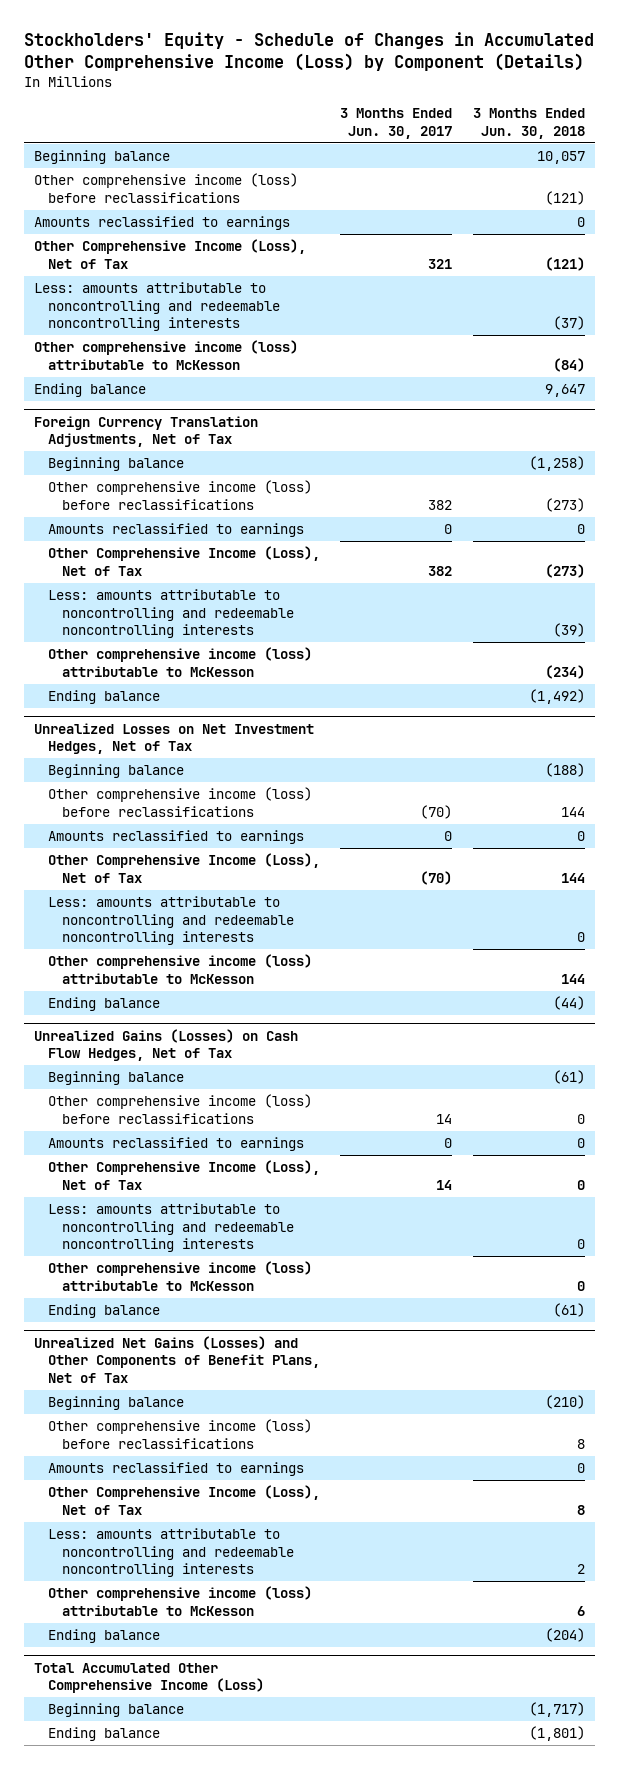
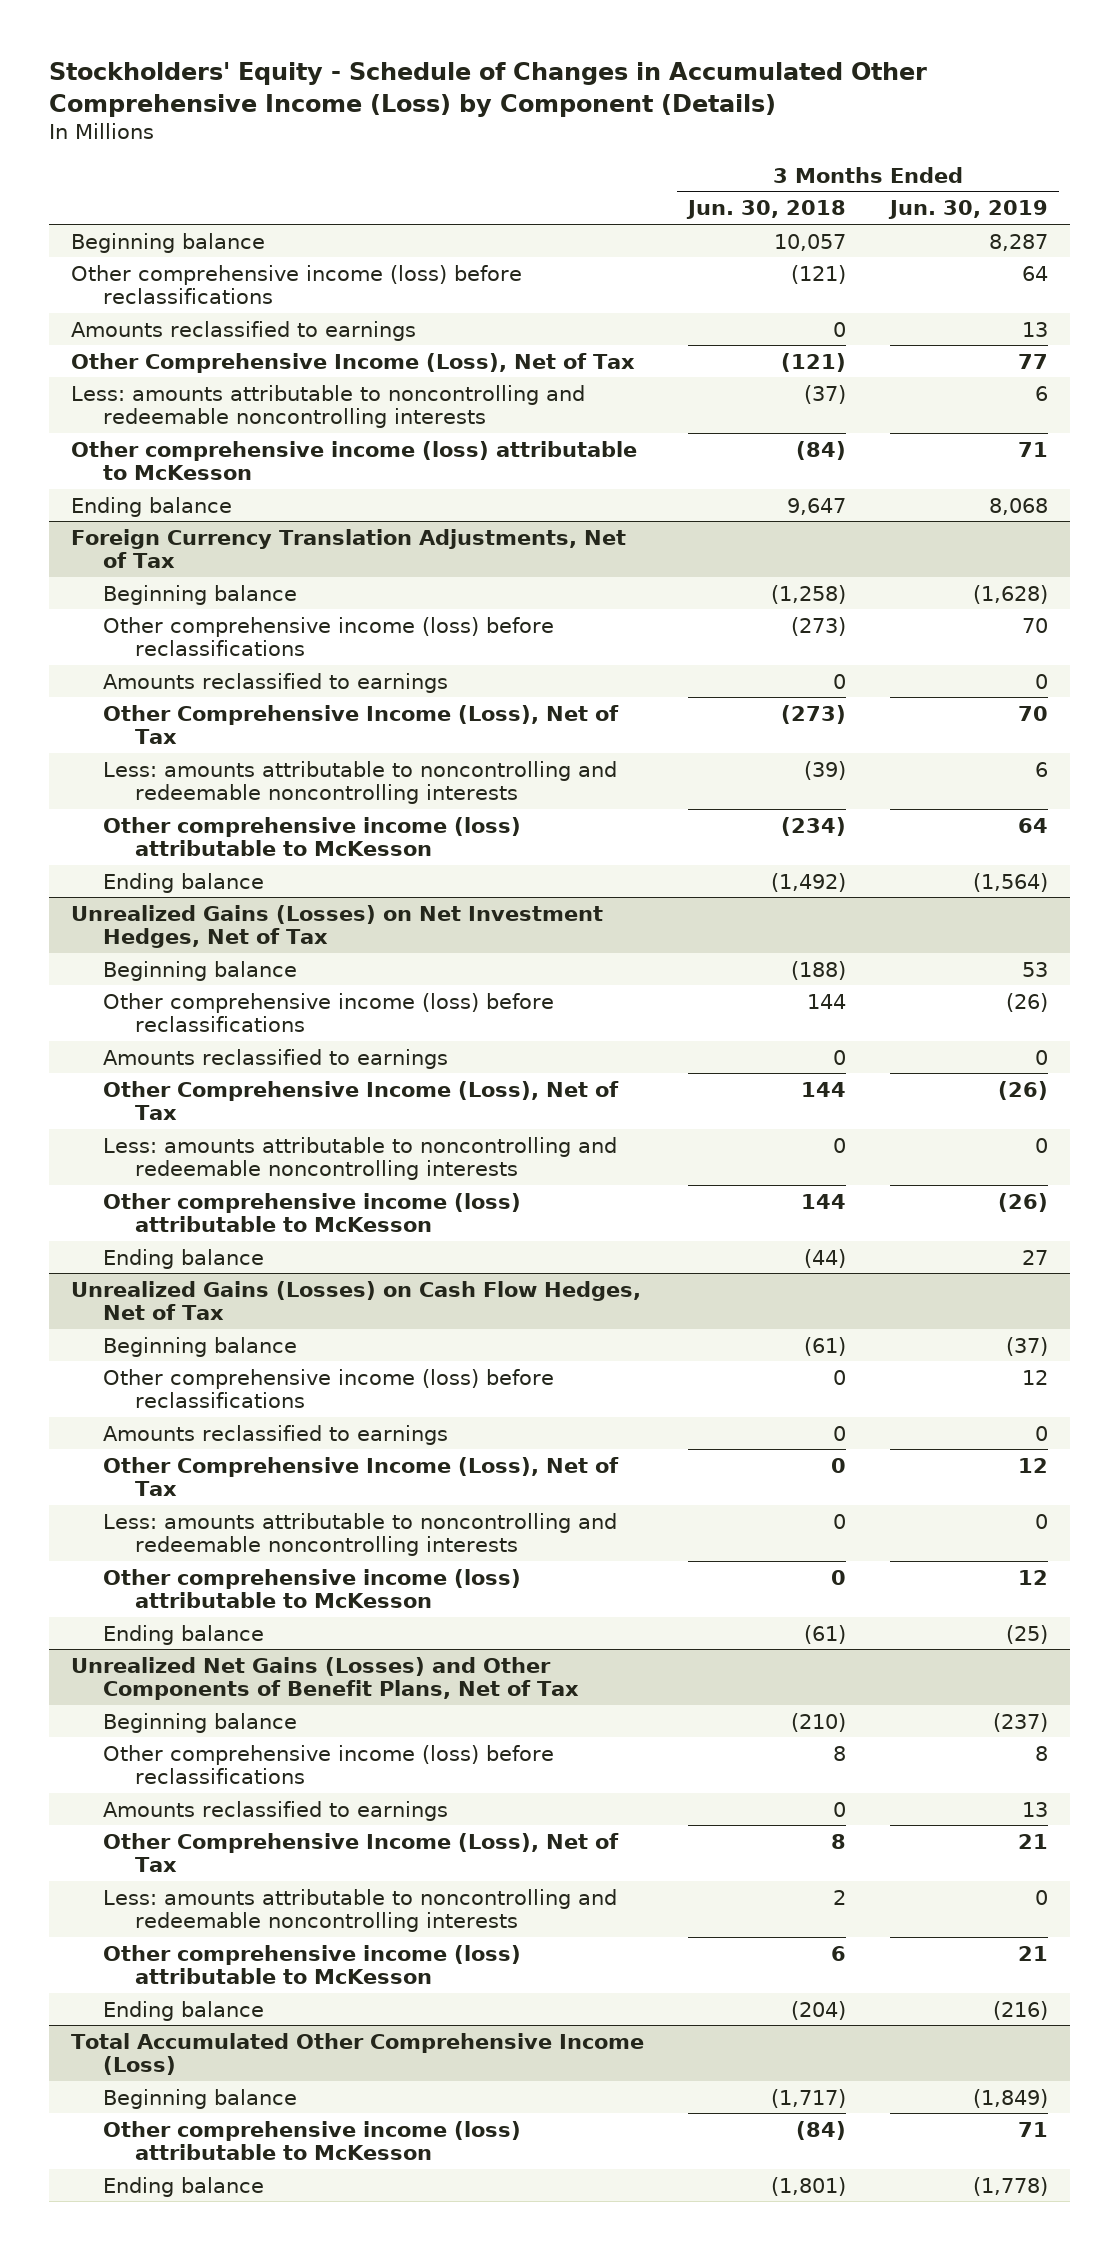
- | 3 Months Ended Jun. 30, 2017 | 3 Months Ended Jun. 30, 2018
+ | 3 Months Ended Jun. 30, 2018 | 3 Months Ended Jun. 30, 2019
- Unrealized Losses on Net Investment Hedges, Net of Tax
+ Unrealized Gains (Losses) on Net Investment Hedges, Net of Tax
@ Total Accumulated Other Comprehensive Income (Loss)
+ Other comprehensive income (loss) attributable to McKesson | (84) | 71

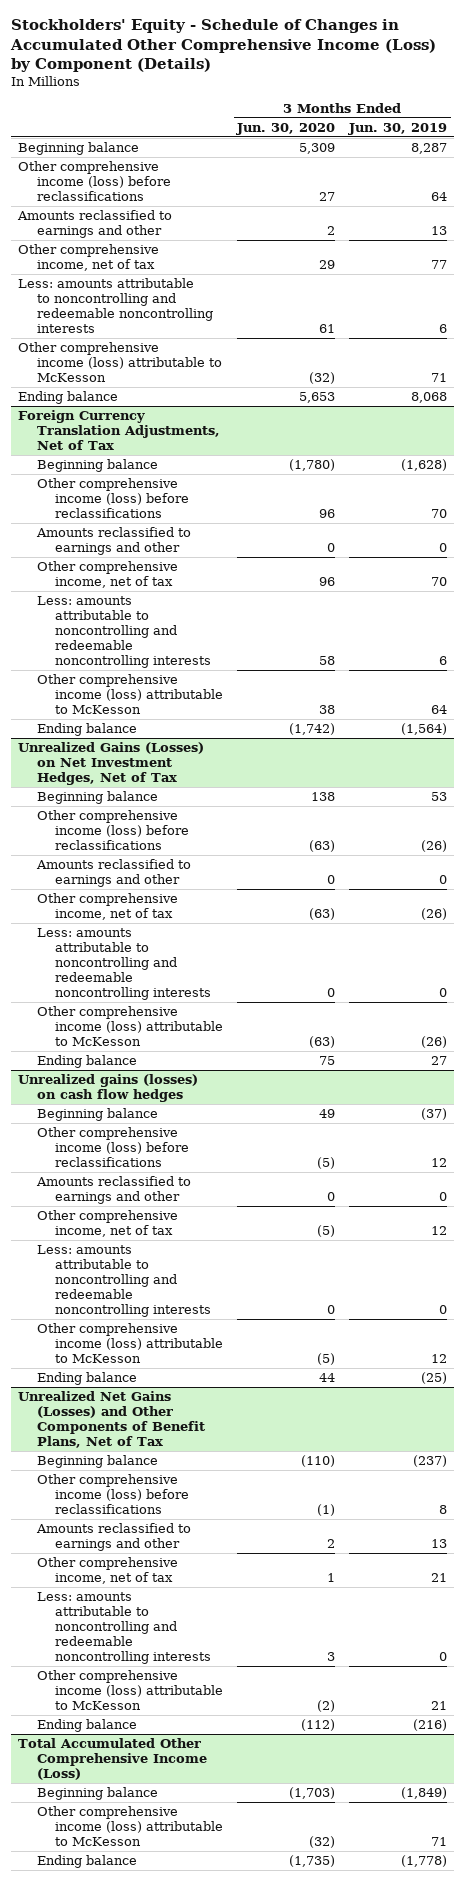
- | 3 Months Ended Jun. 30, 2018 | 3 Months Ended Jun. 30, 2019
+ | 3 Months Ended Jun. 30, 2020 | 3 Months Ended Jun. 30, 2019
- Amounts reclassified to earnings | 0 | 13
- Other Comprehensive Income (Loss), Net of Tax | (121) | 77
+ Amounts reclassified to earnings and other | 2 | 13
+ Other comprehensive income, net of tax | 29 | 77
@ Foreign Currency Translation Adjustments, Net of Tax
- Amounts reclassified to earnings | 0 | 0
- Other Comprehensive Income (Loss), Net of Tax | (273) | 70
+ Amounts reclassified to earnings and other | 0 | 0
+ Other comprehensive income, net of tax | 96 | 70
@ Unrealized Gains (Losses) on Net Investment Hedges, Net of Tax
- Amounts reclassified to earnings | 0 | 0
- Other Comprehensive Income (Loss), Net of Tax | 144 | (26)
+ Amounts reclassified to earnings and other | 0 | 0
+ Other comprehensive income, net of tax | (63) | (26)
- Unrealized Gains (Losses) on Cash Flow Hedges, Net of Tax
+ Unrealized gains (losses) on cash flow hedges
- Amounts reclassified to earnings | 0 | 0
- Other Comprehensive Income (Loss), Net of Tax | 0 | 12
+ Amounts reclassified to earnings and other | 0 | 0
+ Other comprehensive income, net of tax | (5) | 12
@ Unrealized Net Gains (Losses) and Other Components of Benefit Plans, Net of Tax
- Amounts reclassified to earnings | 0 | 13
- Other Comprehensive Income (Loss), Net of Tax | 8 | 21
+ Amounts reclassified to earnings and other | 2 | 13
+ Other comprehensive income, net of tax | 1 | 21

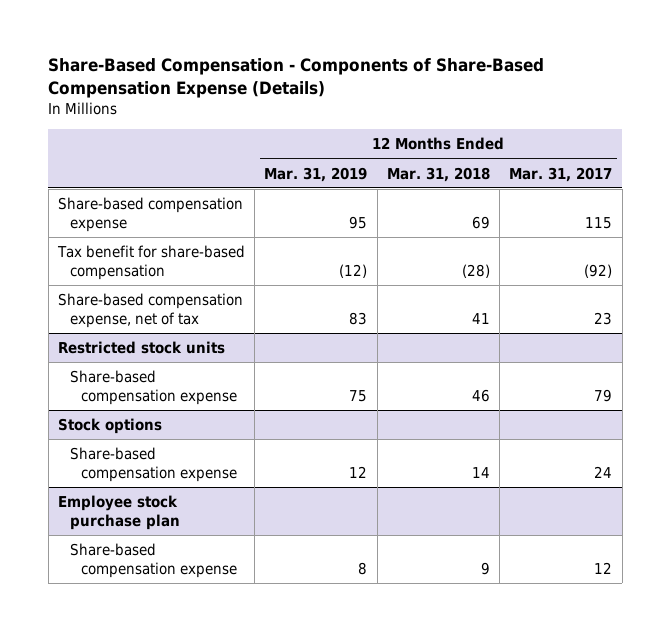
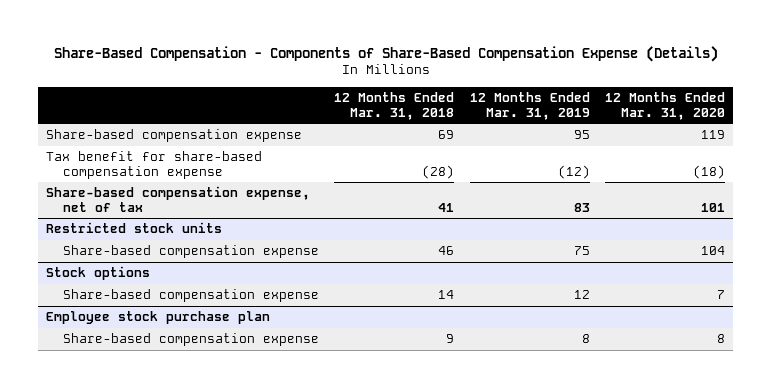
- | 12 Months Ended Mar. 31, 2019 | 12 Months Ended Mar. 31, 2018 | 12 Months Ended Mar. 31, 2017
+ | 12 Months Ended Mar. 31, 2018 | 12 Months Ended Mar. 31, 2019 | 12 Months Ended Mar. 31, 2020
- Tax benefit for share-based compensation | (12) | (28) | (92)
+ Tax benefit for share-based compensation expense | (28) | (12) | (18)

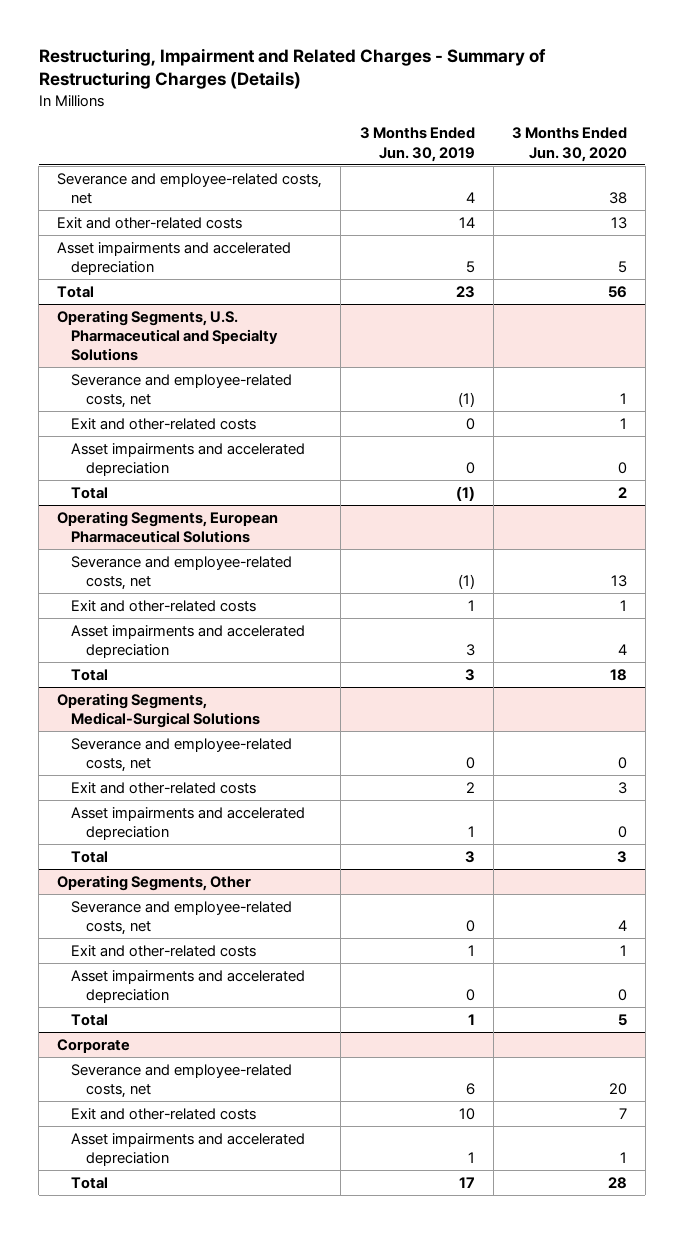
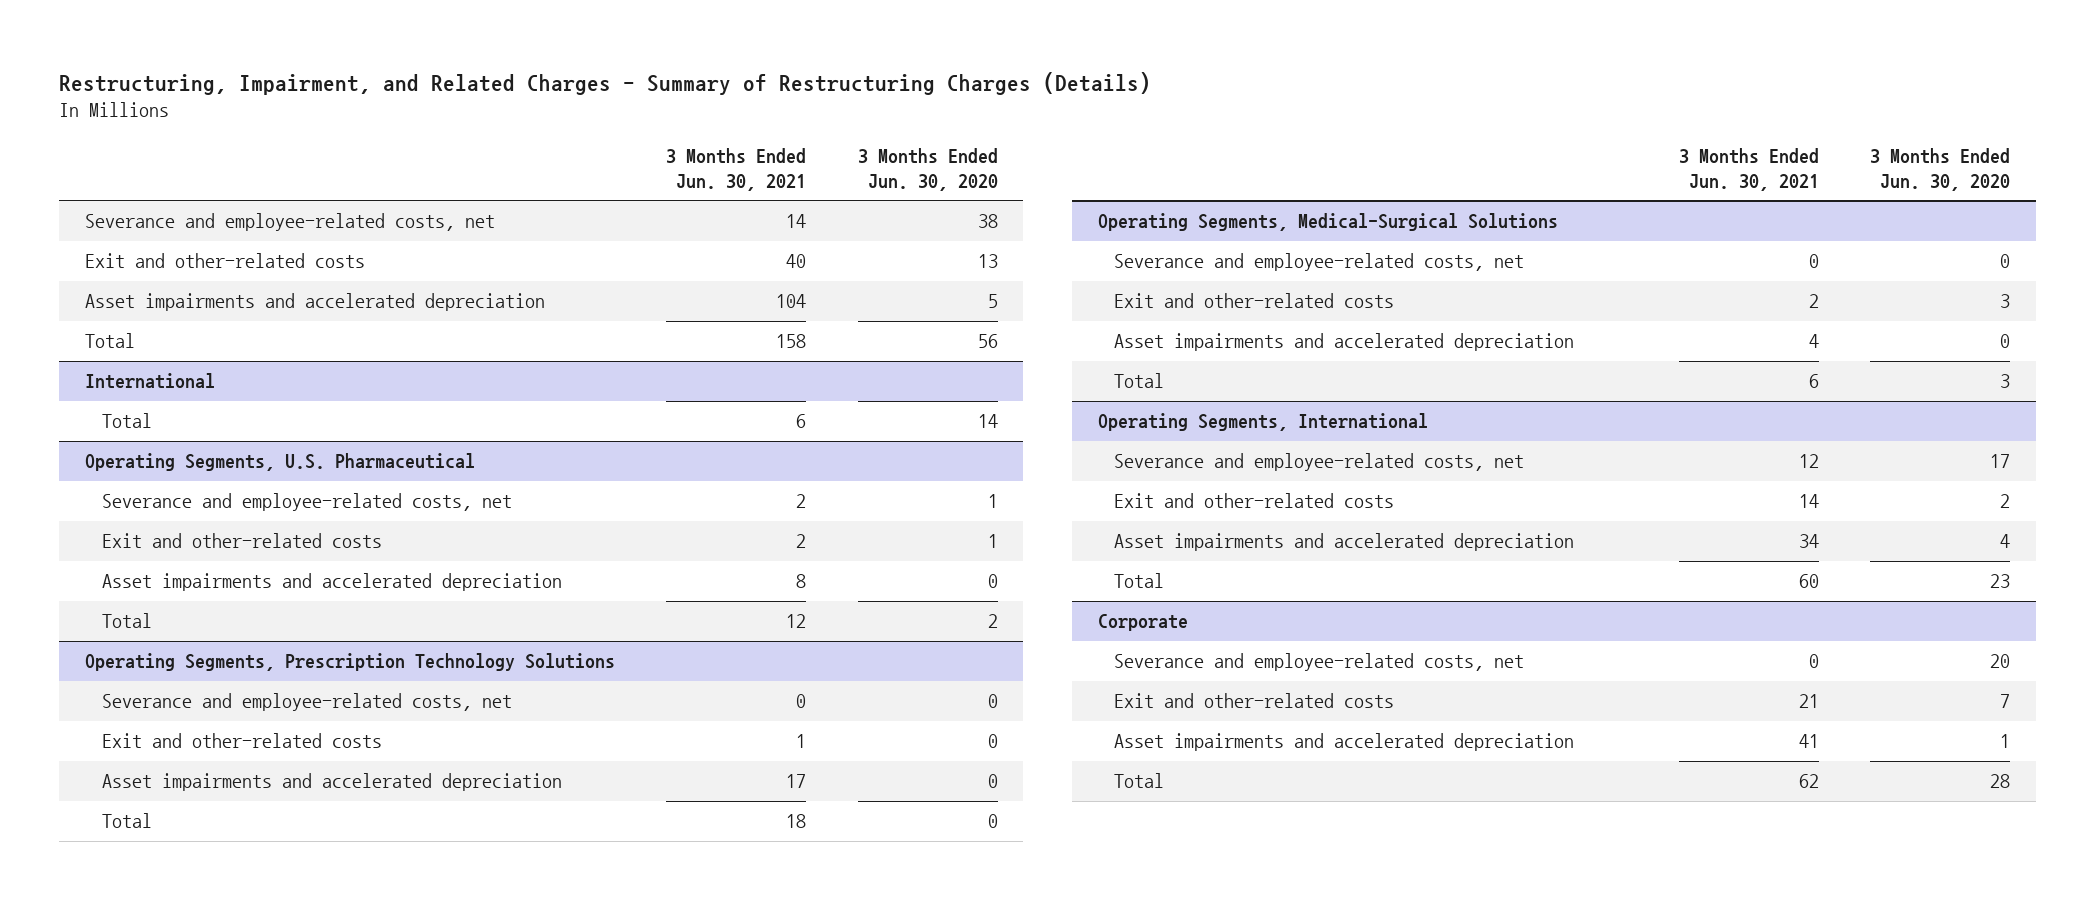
- Restructuring, Impairment and Related Charges - Summary of Restructuring Charges (Details)
+ Restructuring, Impairment, and Related Charges - Summary of Restructuring Charges (Details)
- | 3 Months Ended Jun. 30, 2019 | 3 Months Ended Jun. 30, 2020
+ | 3 Months Ended Jun. 30, 2021 | 3 Months Ended Jun. 30, 2020
- Operating Segments, U.S. Pharmaceutical and Specialty Solutions
+ International
+ Total | 6 | 14
+ Operating Segments, U.S. Pharmaceutical
- Operating Segments, European Pharmaceutical Solutions
- Severance and employee-related costs, net | (1) | 13
- Exit and other-related costs | 1 | 1
- Asset impairments and accelerated depreciation | 3 | 4
- Total | 3 | 18
+ Operating Segments, Prescription Technology Solutions
+ Severance and employee-related costs, net | 0 | 0
+ Exit and other-related costs | 1 | 0
+ Asset impairments and accelerated depreciation | 17 | 0
+ Total | 18 | 0
- Operating Segments, Other
- Severance and employee-related costs, net | 0 | 4
- Exit and other-related costs | 1 | 1
- Asset impairments and accelerated depreciation | 0 | 0
- Total | 1 | 5
+ Operating Segments, International
+ Severance and employee-related costs, net | 12 | 17
+ Exit and other-related costs | 14 | 2
+ Asset impairments and accelerated depreciation | 34 | 4
+ Total | 60 | 23

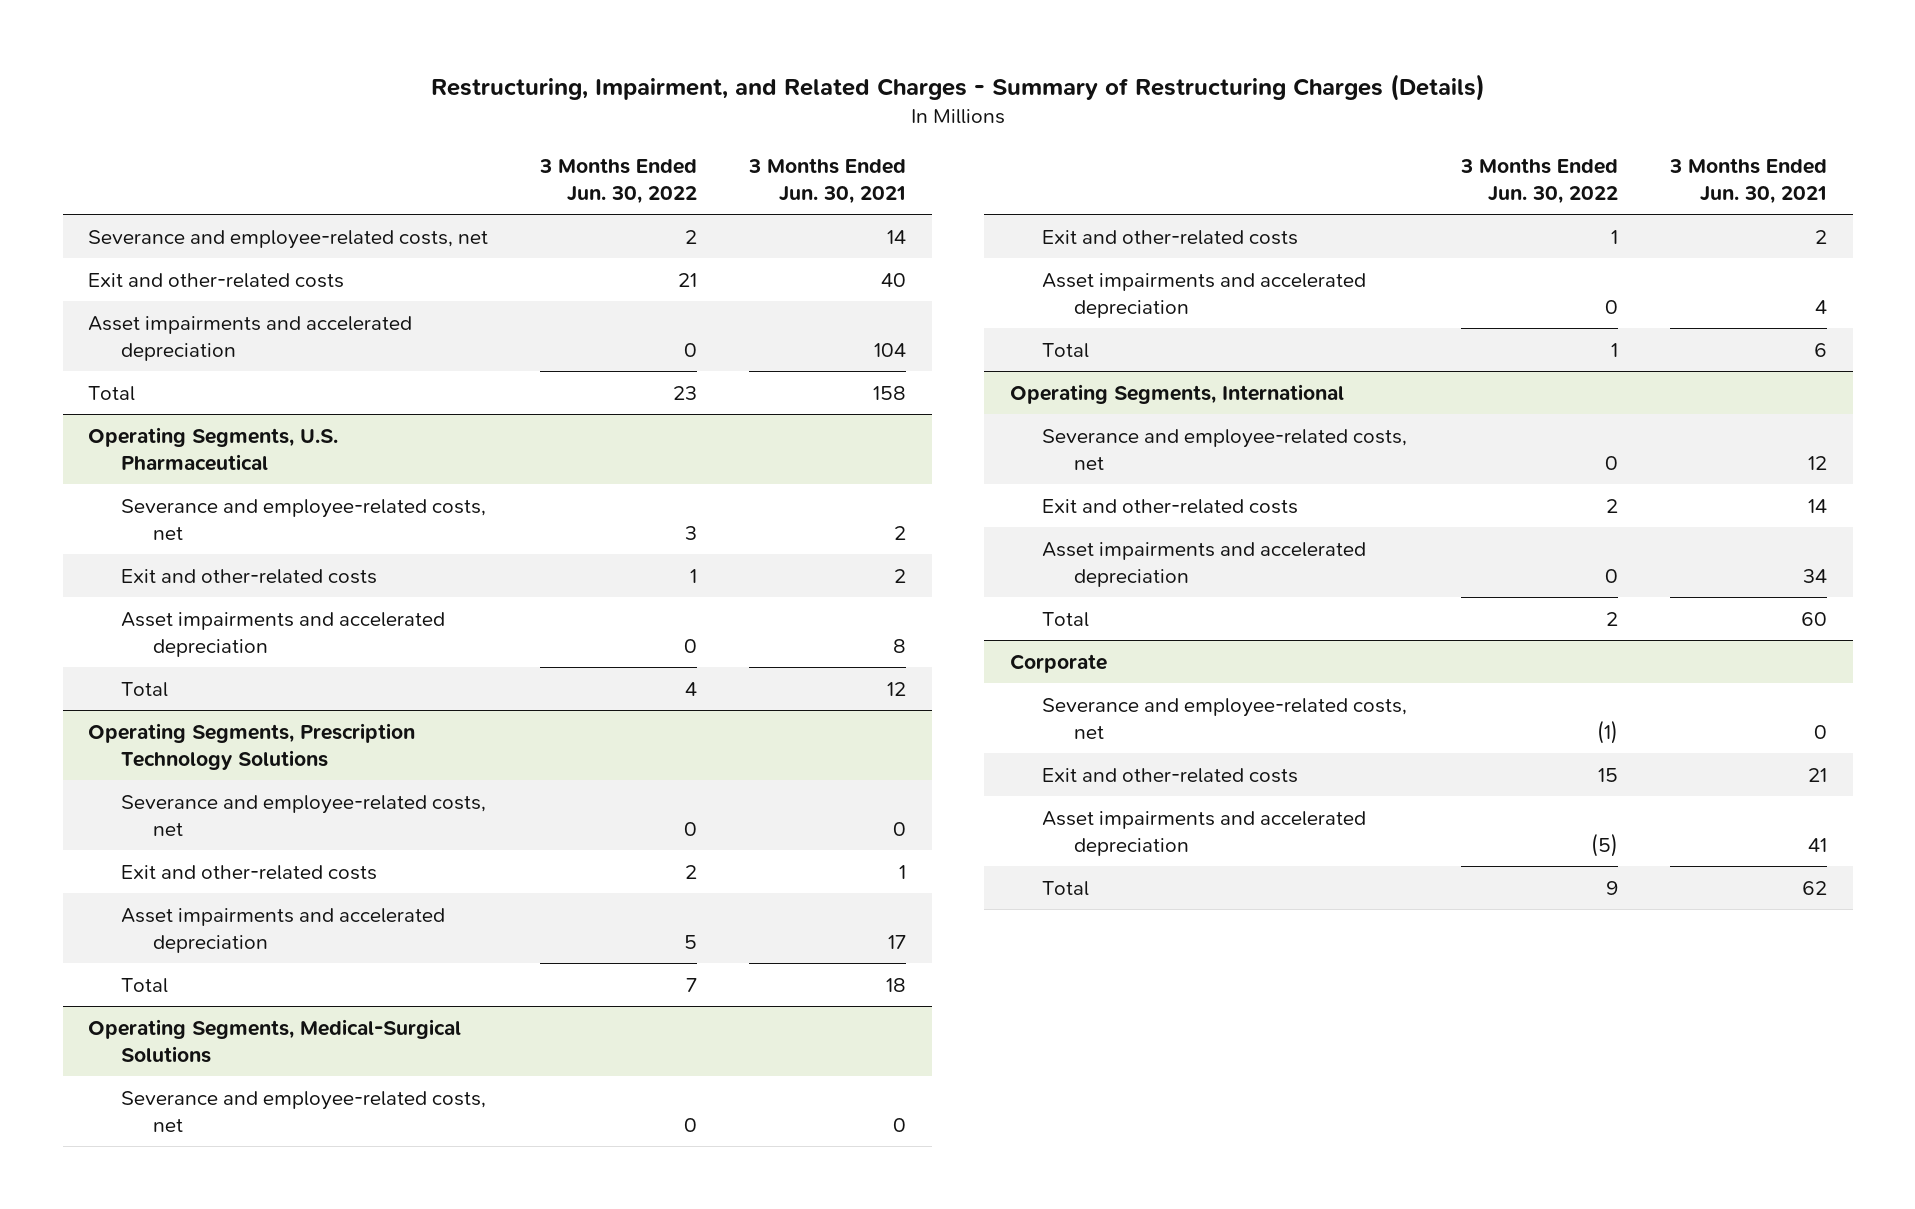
- | 3 Months Ended Jun. 30, 2021 | 3 Months Ended Jun. 30, 2020
+ | 3 Months Ended Jun. 30, 2022 | 3 Months Ended Jun. 30, 2021
- International
- Total | 6 | 14

